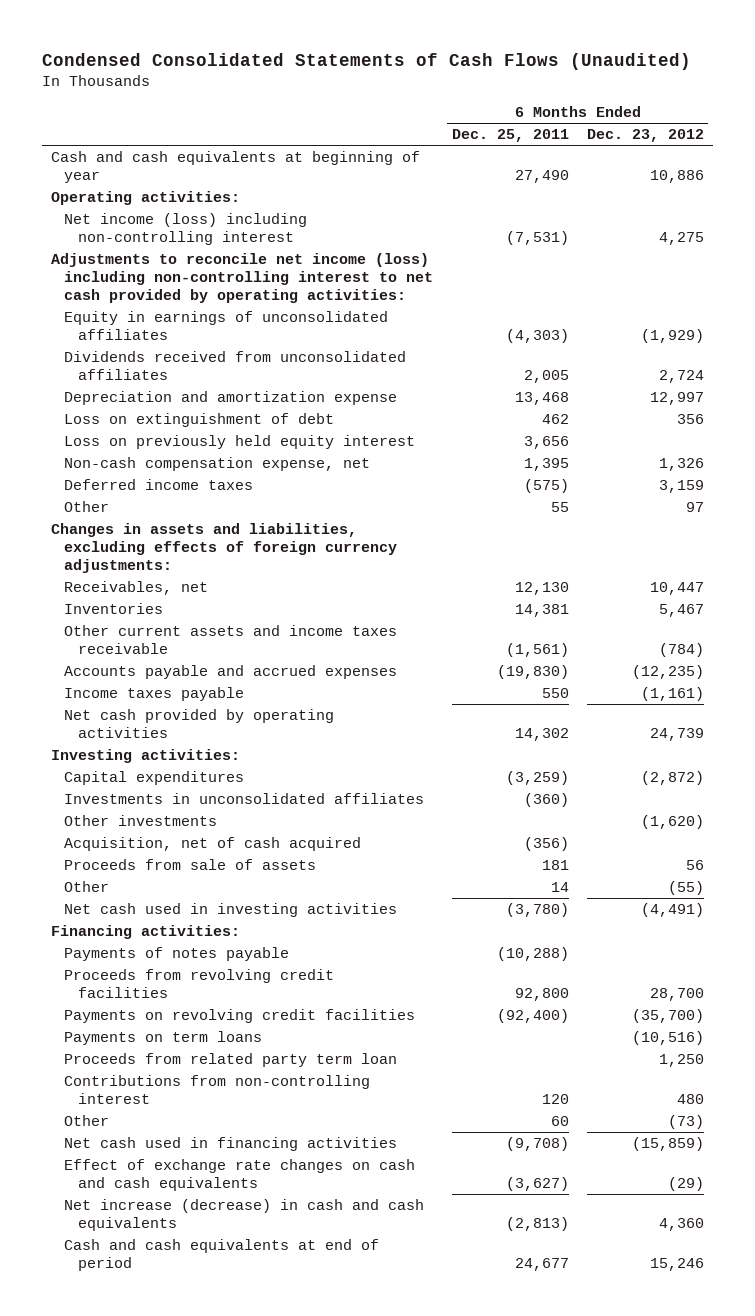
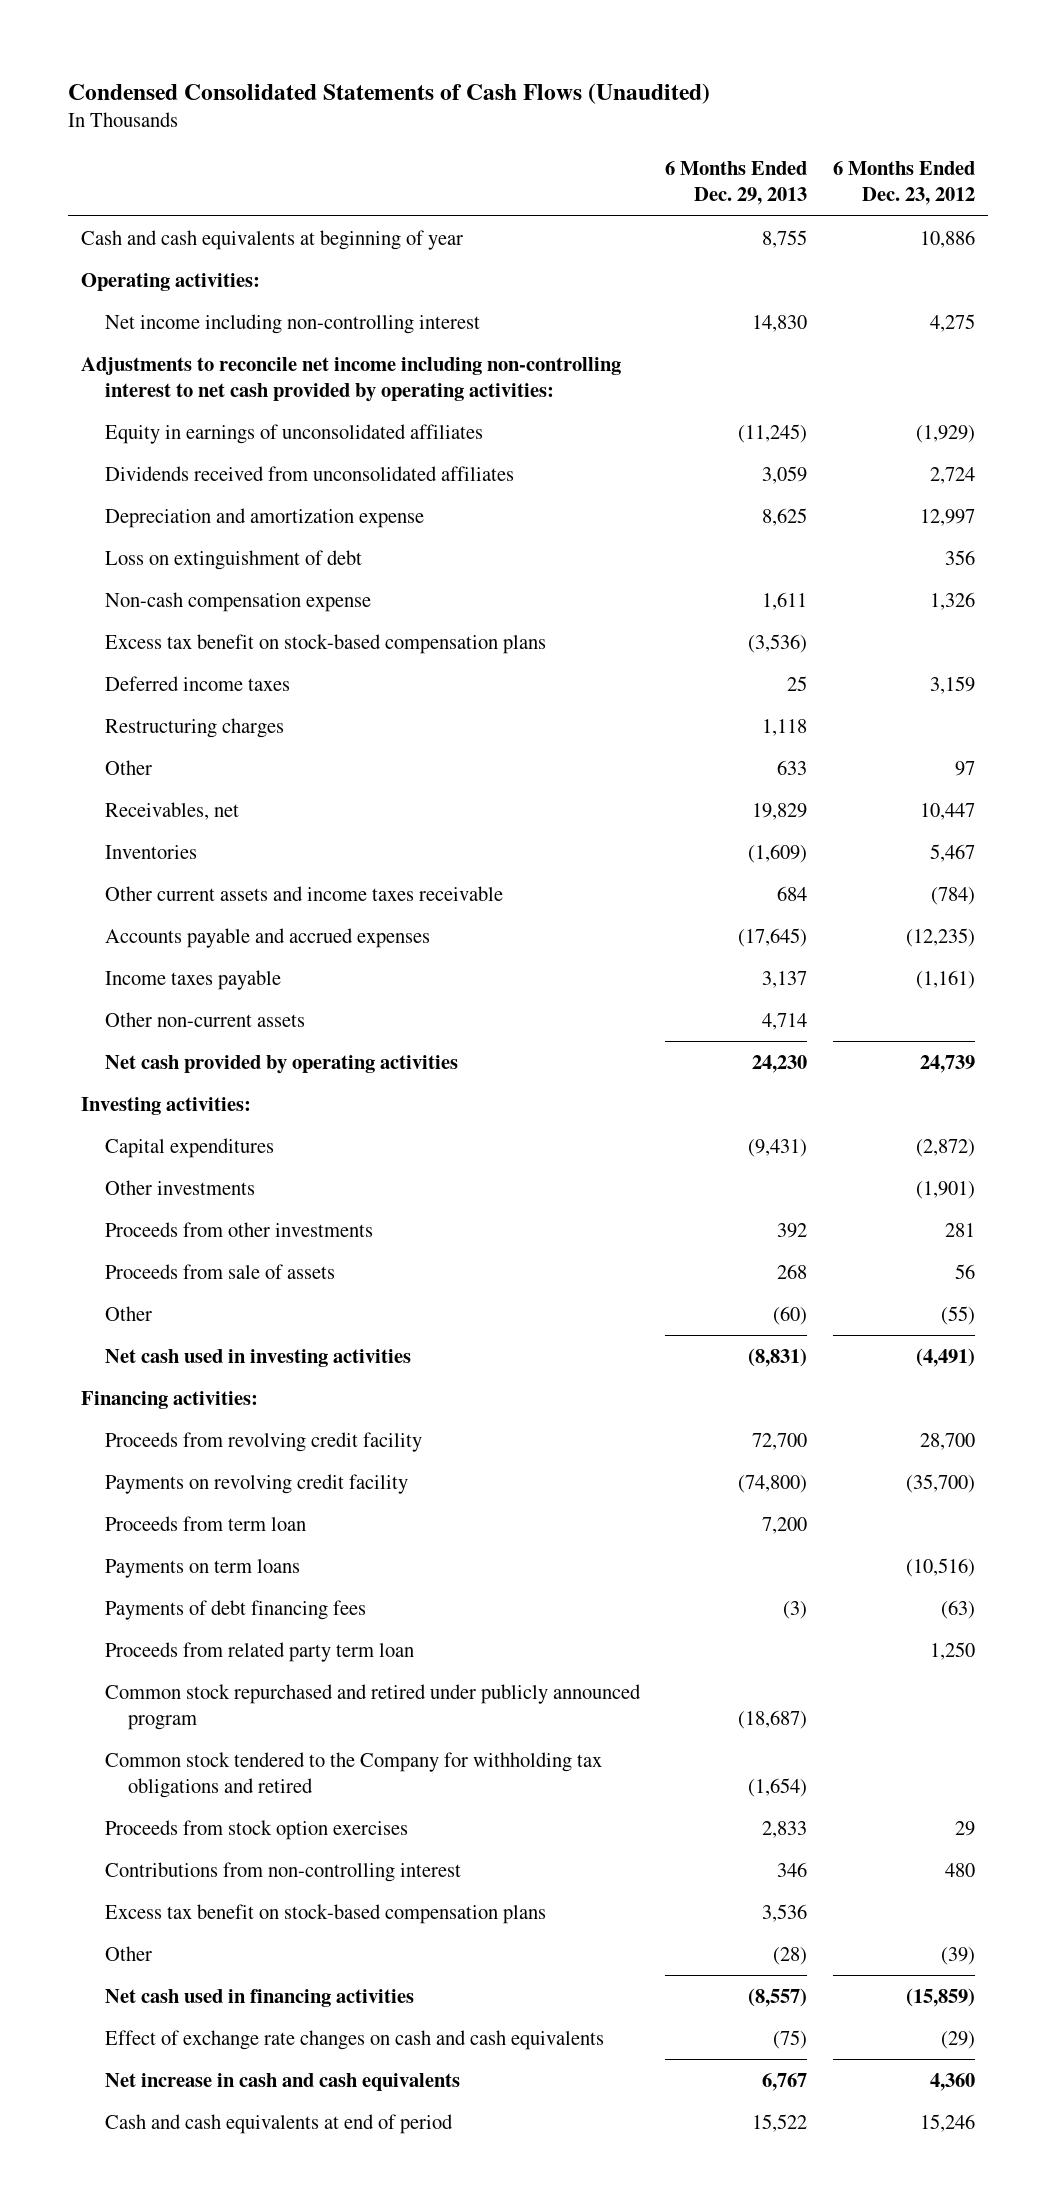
- | 6 Months Ended Dec. 25, 2011 | 6 Months Ended Dec. 23, 2012
+ | 6 Months Ended Dec. 29, 2013 | 6 Months Ended Dec. 23, 2012
- Net income (loss) including non-controlling interest | (7,531) | 4,275
- Adjustments to reconcile net income (loss) including non-controlling interest to net cash provided by operating activities:
+ Net income including non-controlling interest | 14,830 | 4,275
+ Adjustments to reconcile net income including non-controlling interest to net cash provided by operating activities:
- Loss on previously held equity interest | 3,656 |
- Non-cash compensation expense, net | 1,395 | 1,326
+ Non-cash compensation expense | 1,611 | 1,326
+ Excess tax benefit on stock-based compensation plans | (3,536) |
+ Restructuring charges | 1,118 |
- Changes in assets and liabilities, excluding effects of foreign currency adjustments:
+ Other non-current assets | 4,714 |
- Investments in unconsolidated affiliates | (360) |
- Other investments | | (1,620)
- Acquisition, net of cash acquired | (356) |
+ Other investments | | (1,901)
+ Proceeds from other investments | 392 | 281
- Payments of notes payable | (10,288) |
- Proceeds from revolving credit facilities | 92,800 | 28,700
- Payments on revolving credit facilities | (92,400) | (35,700)
+ Proceeds from revolving credit facility | 72,700 | 28,700
+ Payments on revolving credit facility | (74,800) | (35,700)
+ Proceeds from term loan | 7,200 |
+ Payments of debt financing fees | (3) | (63)
+ Common stock repurchased and retired under publicly announced program | (18,687) |
+ Common stock tendered to the Company for withholding tax obligations and retired | (1,654) |
+ Proceeds from stock option exercises | 2,833 | 29
- Other | 60 | (73)
+ Excess tax benefit on stock-based compensation plans | 3,536 |
+ Other | (28) | (39)
- Net increase (decrease) in cash and cash equivalents | (2,813) | 4,360
+ Net increase in cash and cash equivalents | 6,767 | 4,360

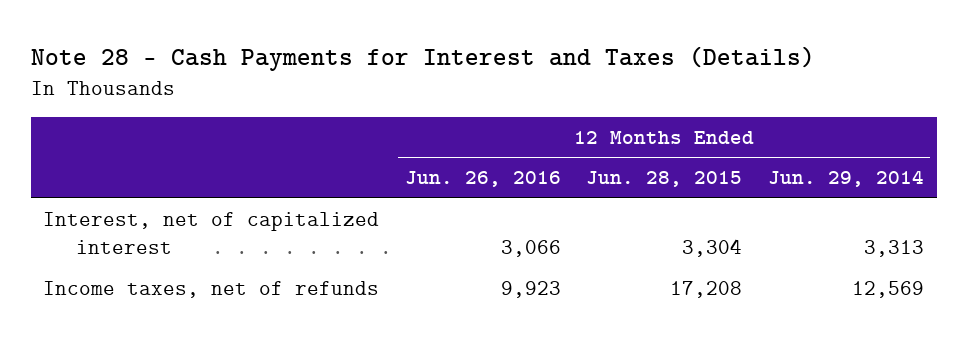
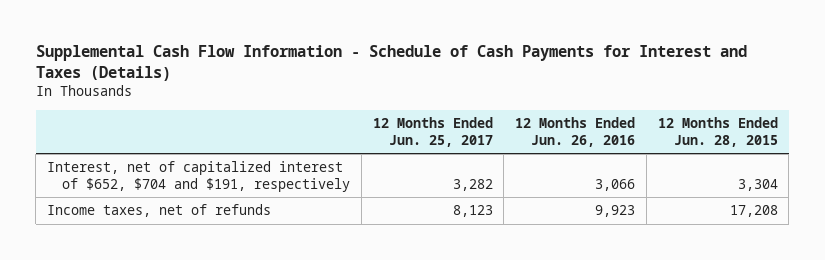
- Note 28 - Cash Payments for Interest and Taxes (Details)
+ Supplemental Cash Flow Information - Schedule of Cash Payments for Interest and Taxes (Details)
- | 12 Months Ended Jun. 26, 2016 | 12 Months Ended Jun. 28, 2015 | 12 Months Ended Jun. 29, 2014
+ | 12 Months Ended Jun. 25, 2017 | 12 Months Ended Jun. 26, 2016 | 12 Months Ended Jun. 28, 2015
- Interest, net of capitalized interest | 3,066 | 3,304 | 3,313
+ Interest, net of capitalized interest of $652, $704 and $191, respectively | 3,282 | 3,066 | 3,304

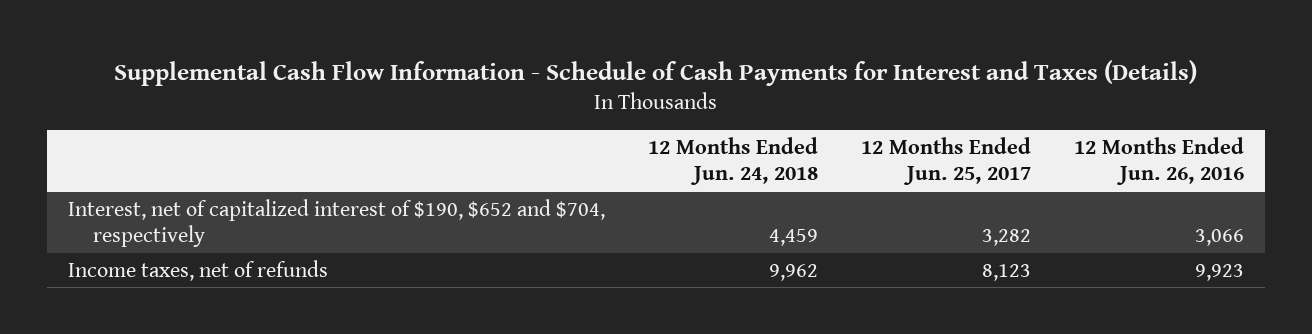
- | 12 Months Ended Jun. 25, 2017 | 12 Months Ended Jun. 26, 2016 | 12 Months Ended Jun. 28, 2015
+ | 12 Months Ended Jun. 24, 2018 | 12 Months Ended Jun. 25, 2017 | 12 Months Ended Jun. 26, 2016
- Interest, net of capitalized interest of $652, $704 and $191, respectively | 3,282 | 3,066 | 3,304
+ Interest, net of capitalized interest of $190, $652 and $704, respectively | 4,459 | 3,282 | 3,066

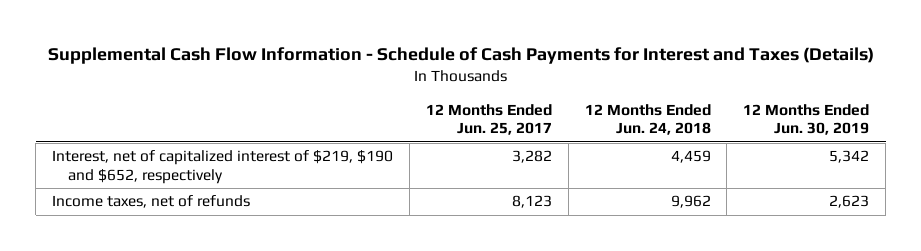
- | 12 Months Ended Jun. 24, 2018 | 12 Months Ended Jun. 25, 2017 | 12 Months Ended Jun. 26, 2016
+ | 12 Months Ended Jun. 25, 2017 | 12 Months Ended Jun. 24, 2018 | 12 Months Ended Jun. 30, 2019
- Interest, net of capitalized interest of $190, $652 and $704, respectively | 4,459 | 3,282 | 3,066
+ Interest, net of capitalized interest of $219, $190 and $652, respectively | 3,282 | 4,459 | 5,342

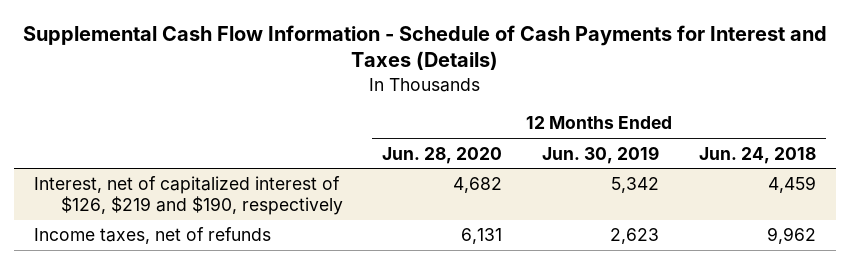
- | 12 Months Ended Jun. 25, 2017 | 12 Months Ended Jun. 24, 2018 | 12 Months Ended Jun. 30, 2019
+ | 12 Months Ended Jun. 28, 2020 | 12 Months Ended Jun. 30, 2019 | 12 Months Ended Jun. 24, 2018
- Interest, net of capitalized interest of $219, $190 and $652, respectively | 3,282 | 4,459 | 5,342
+ Interest, net of capitalized interest of $126, $219 and $190, respectively | 4,682 | 5,342 | 4,459

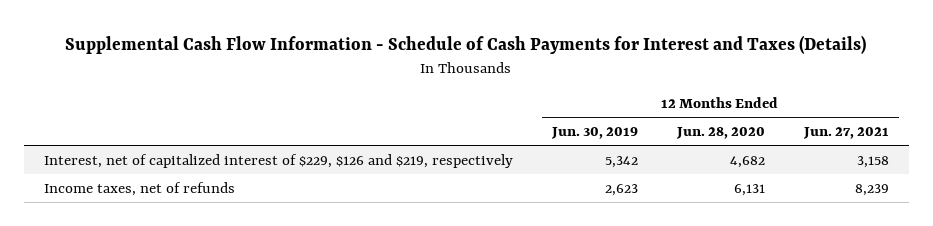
- | 12 Months Ended Jun. 28, 2020 | 12 Months Ended Jun. 30, 2019 | 12 Months Ended Jun. 24, 2018
+ | 12 Months Ended Jun. 30, 2019 | 12 Months Ended Jun. 28, 2020 | 12 Months Ended Jun. 27, 2021
- Interest, net of capitalized interest of $126, $219 and $190, respectively | 4,682 | 5,342 | 4,459
+ Interest, net of capitalized interest of $229, $126 and $219, respectively | 5,342 | 4,682 | 3,158

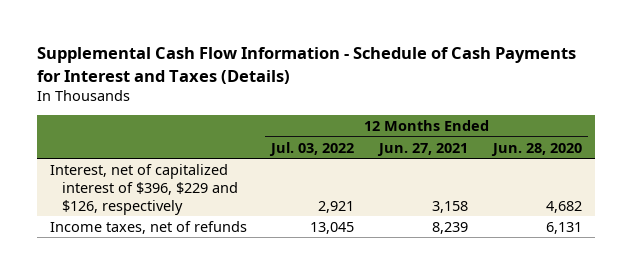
- | 12 Months Ended Jun. 30, 2019 | 12 Months Ended Jun. 28, 2020 | 12 Months Ended Jun. 27, 2021
+ | 12 Months Ended Jul. 03, 2022 | 12 Months Ended Jun. 27, 2021 | 12 Months Ended Jun. 28, 2020
- Interest, net of capitalized interest of $229, $126 and $219, respectively | 5,342 | 4,682 | 3,158
+ Interest, net of capitalized interest of $396, $229 and $126, respectively | 2,921 | 3,158 | 4,682

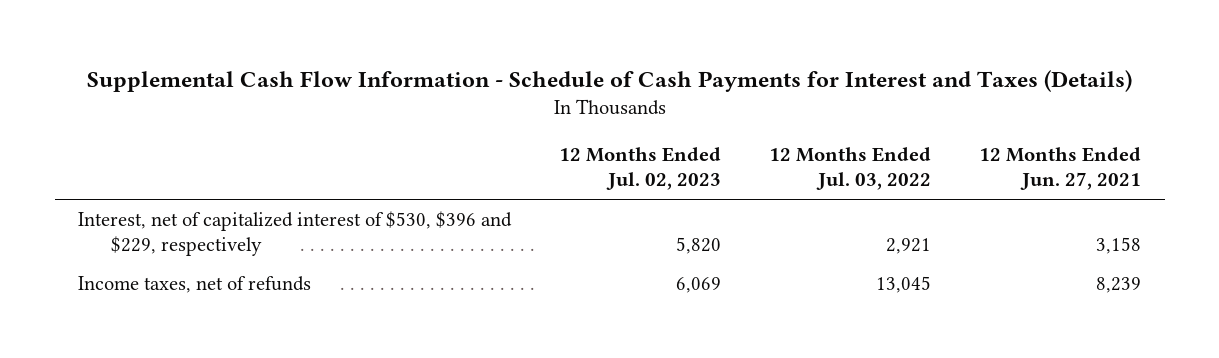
- | 12 Months Ended Jul. 03, 2022 | 12 Months Ended Jun. 27, 2021 | 12 Months Ended Jun. 28, 2020
+ | 12 Months Ended Jul. 02, 2023 | 12 Months Ended Jul. 03, 2022 | 12 Months Ended Jun. 27, 2021
- Interest, net of capitalized interest of $396, $229 and $126, respectively | 2,921 | 3,158 | 4,682
+ Interest, net of capitalized interest of $530, $396 and $229, respectively | 5,820 | 2,921 | 3,158

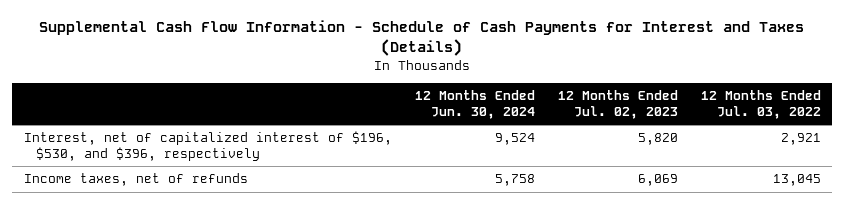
- | 12 Months Ended Jul. 02, 2023 | 12 Months Ended Jul. 03, 2022 | 12 Months Ended Jun. 27, 2021
+ | 12 Months Ended Jun. 30, 2024 | 12 Months Ended Jul. 02, 2023 | 12 Months Ended Jul. 03, 2022
- Interest, net of capitalized interest of $530, $396 and $229, respectively | 5,820 | 2,921 | 3,158
+ Interest, net of capitalized interest of $196, $530, and $396, respectively | 9,524 | 5,820 | 2,921

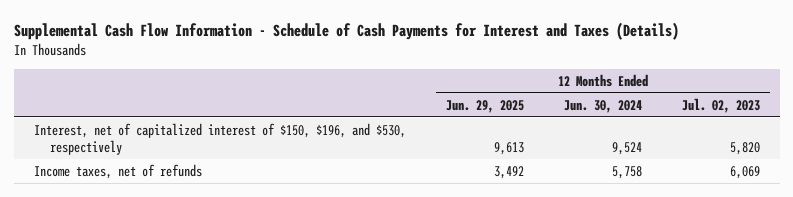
- | 12 Months Ended Jun. 30, 2024 | 12 Months Ended Jul. 02, 2023 | 12 Months Ended Jul. 03, 2022
+ | 12 Months Ended Jun. 29, 2025 | 12 Months Ended Jun. 30, 2024 | 12 Months Ended Jul. 02, 2023
- Interest, net of capitalized interest of $196, $530, and $396, respectively | 9,524 | 5,820 | 2,921
+ Interest, net of capitalized interest of $150, $196, and $530, respectively | 9,613 | 9,524 | 5,820

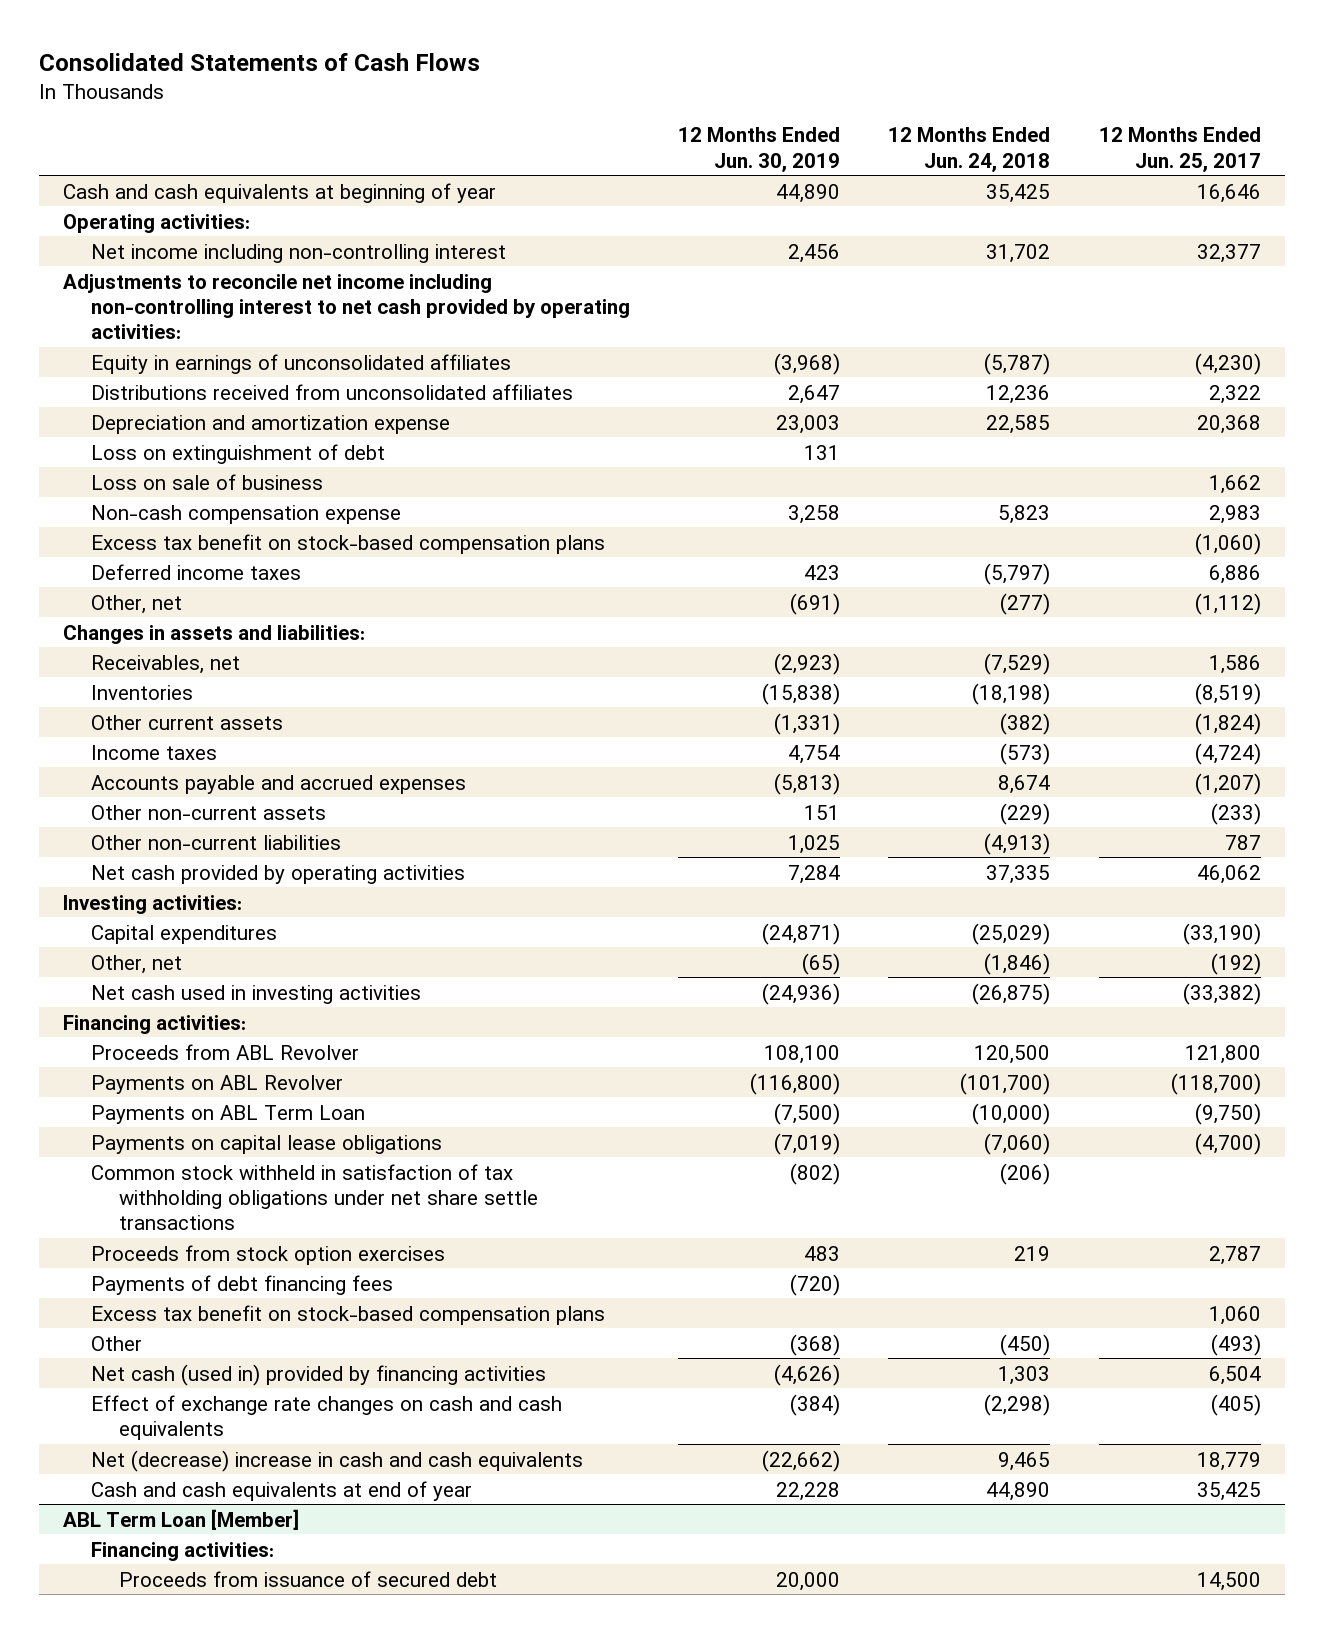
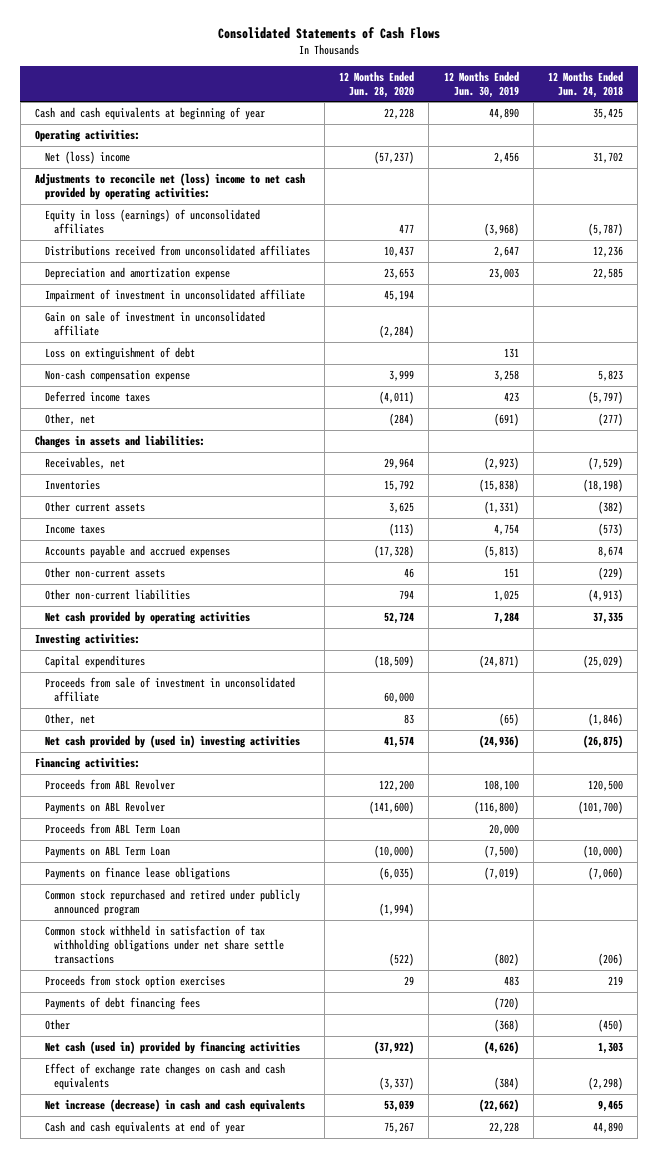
- | 12 Months Ended Jun. 30, 2019 | 12 Months Ended Jun. 24, 2018 | 12 Months Ended Jun. 25, 2017
+ | 12 Months Ended Jun. 28, 2020 | 12 Months Ended Jun. 30, 2019 | 12 Months Ended Jun. 24, 2018
- Net income including non-controlling interest | 2,456 | 31,702 | 32,377
- Adjustments to reconcile net income including non-controlling interest to net cash provided by operating activities:
- Equity in earnings of unconsolidated affiliates | (3,968) | (5,787) | (4,230)
+ Net (loss) income | (57,237) | 2,456 | 31,702
+ Adjustments to reconcile net (loss) income to net cash provided by operating activities:
+ Equity in loss (earnings) of unconsolidated affiliates | 477 | (3,968) | (5,787)
+ Impairment of investment in unconsolidated affiliate | 45,194 | |
+ Gain on sale of investment in unconsolidated affiliate | (2,284) | |
- Loss on sale of business | | | 1,662
- Excess tax benefit on stock-based compensation plans | | | (1,060)
+ Proceeds from sale of investment in unconsolidated affiliate | 60,000 | |
- Net cash used in investing activities | (24,936) | (26,875) | (33,382)
+ Net cash provided by (used in) investing activities | 41,574 | (24,936) | (26,875)
+ Proceeds from ABL Term Loan | | 20,000 |
- Payments on capital lease obligations | (7,019) | (7,060) | (4,700)
+ Payments on finance lease obligations | (6,035) | (7,019) | (7,060)
+ Common stock repurchased and retired under publicly announced program | (1,994) | |
- Excess tax benefit on stock-based compensation plans | | | 1,060
- Net (decrease) increase in cash and cash equivalents | (22,662) | 9,465 | 18,779
+ Net increase (decrease) in cash and cash equivalents | 53,039 | (22,662) | 9,465
- ABL Term Loan [Member]
- Financing activities:
- Proceeds from issuance of secured debt | 20,000 | | 14,500

